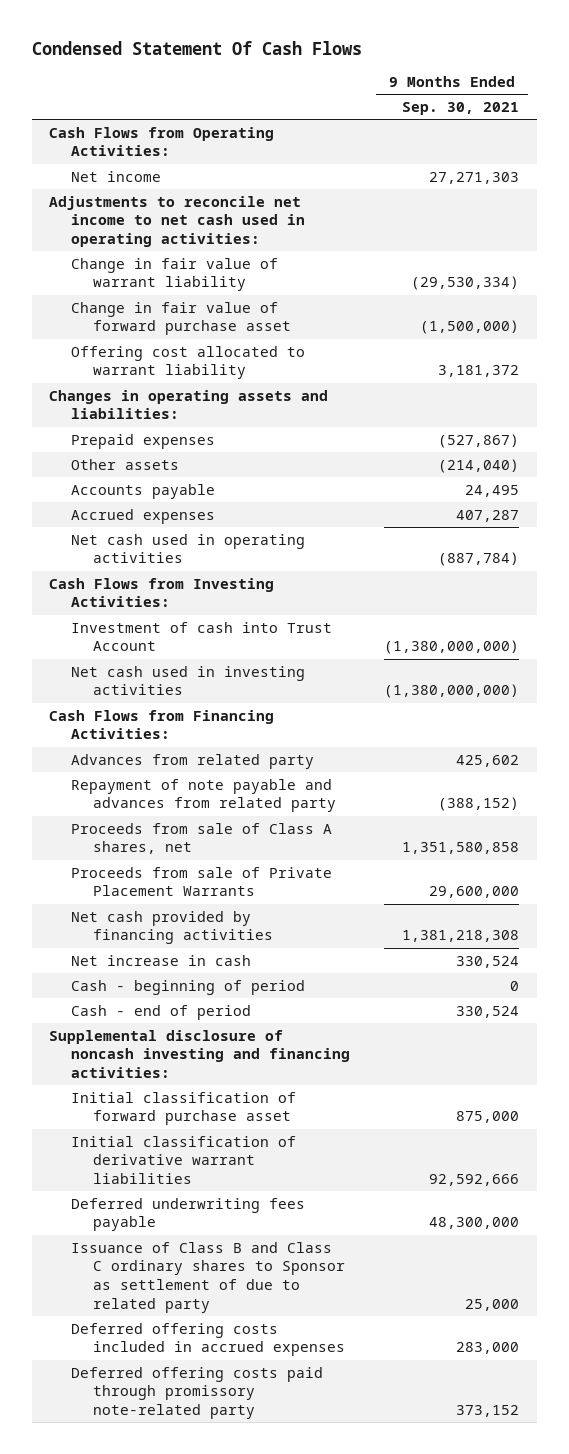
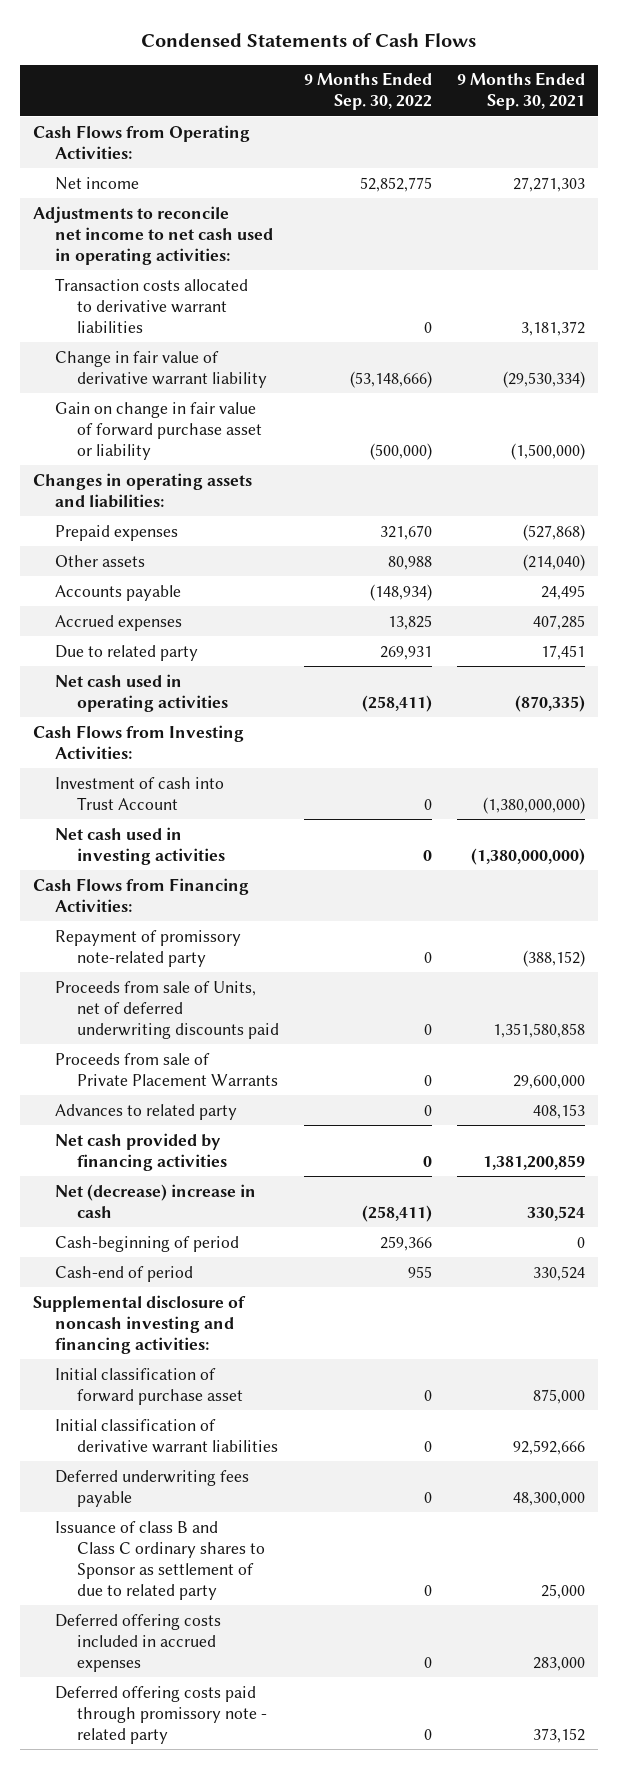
- Condensed Statement Of Cash Flows
+ Condensed Statements of Cash Flows
- | 9 Months Ended Sep. 30, 2021
+ | 9 Months Ended Sep. 30, 2022 | 9 Months Ended Sep. 30, 2021
- Change in fair value of warrant liability | (29,530,334)
- Change in fair value of forward purchase asset | (1,500,000)
- Offering cost allocated to warrant liability | 3,181,372
+ Transaction costs allocated to derivative warrant liabilities | 0 | 3,181,372
+ Change in fair value of derivative warrant liability | (53,148,666) | (29,530,334)
+ Gain on change in fair value of forward purchase asset or liability | (500,000) | (1,500,000)
- Prepaid expenses | (527,867)
+ Prepaid expenses | 321,670 | (527,868)
- Accrued expenses | 407,287
- Net cash used in operating activities | (887,784)
+ Accrued expenses | 13,825 | 407,285
+ Due to related party | 269,931 | 17,451
+ Net cash used in operating activities | (258,411) | (870,335)
- Advances from related party | 425,602
- Repayment of note payable and advances from related party | (388,152)
- Proceeds from sale of Class A shares, net | 1,351,580,858
+ Repayment of promissory note-related party | 0 | (388,152)
+ Proceeds from sale of Units, net of deferred underwriting discounts paid | 0 | 1,351,580,858
- Net cash provided by financing activities | 1,381,218,308
- Net increase in cash | 330,524
- Cash - beginning of period | 0
- Cash - end of period | 330,524
+ Advances to related party | 0 | 408,153
+ Net cash provided by financing activities | 0 | 1,381,200,859
+ Net (decrease) increase in cash | (258,411) | 330,524
+ Cash-beginning of period | 259,366 | 0
+ Cash-end of period | 955 | 330,524
- Issuance of Class B and Class C ordinary shares to Sponsor as settlement of due to related party | 25,000
+ Issuance of class B and Class C ordinary shares to Sponsor as settlement of due to related party | 0 | 25,000
- Deferred offering costs paid through promissory note-related party | 373,152
+ Deferred offering costs paid through promissory note - related party | 0 | 373,152

